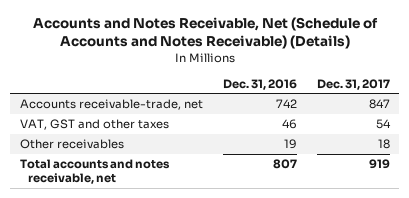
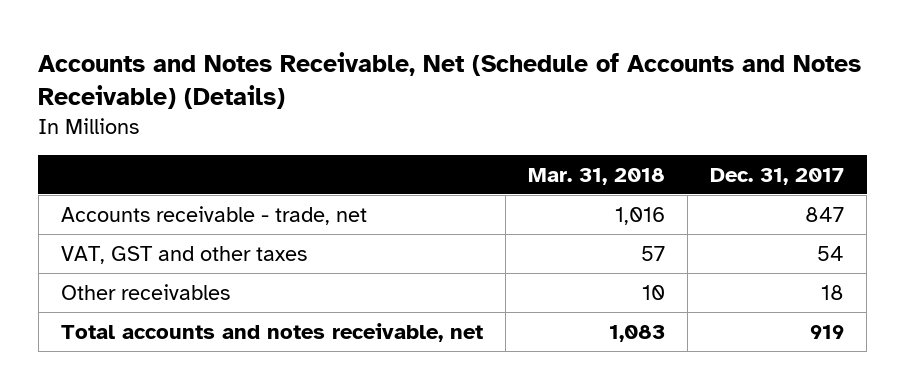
- | Dec. 31, 2016 | Dec. 31, 2017
+ | Mar. 31, 2018 | Dec. 31, 2017
- Accounts receivable-trade, net | 742 | 847
+ Accounts receivable - trade, net | 1,016 | 847

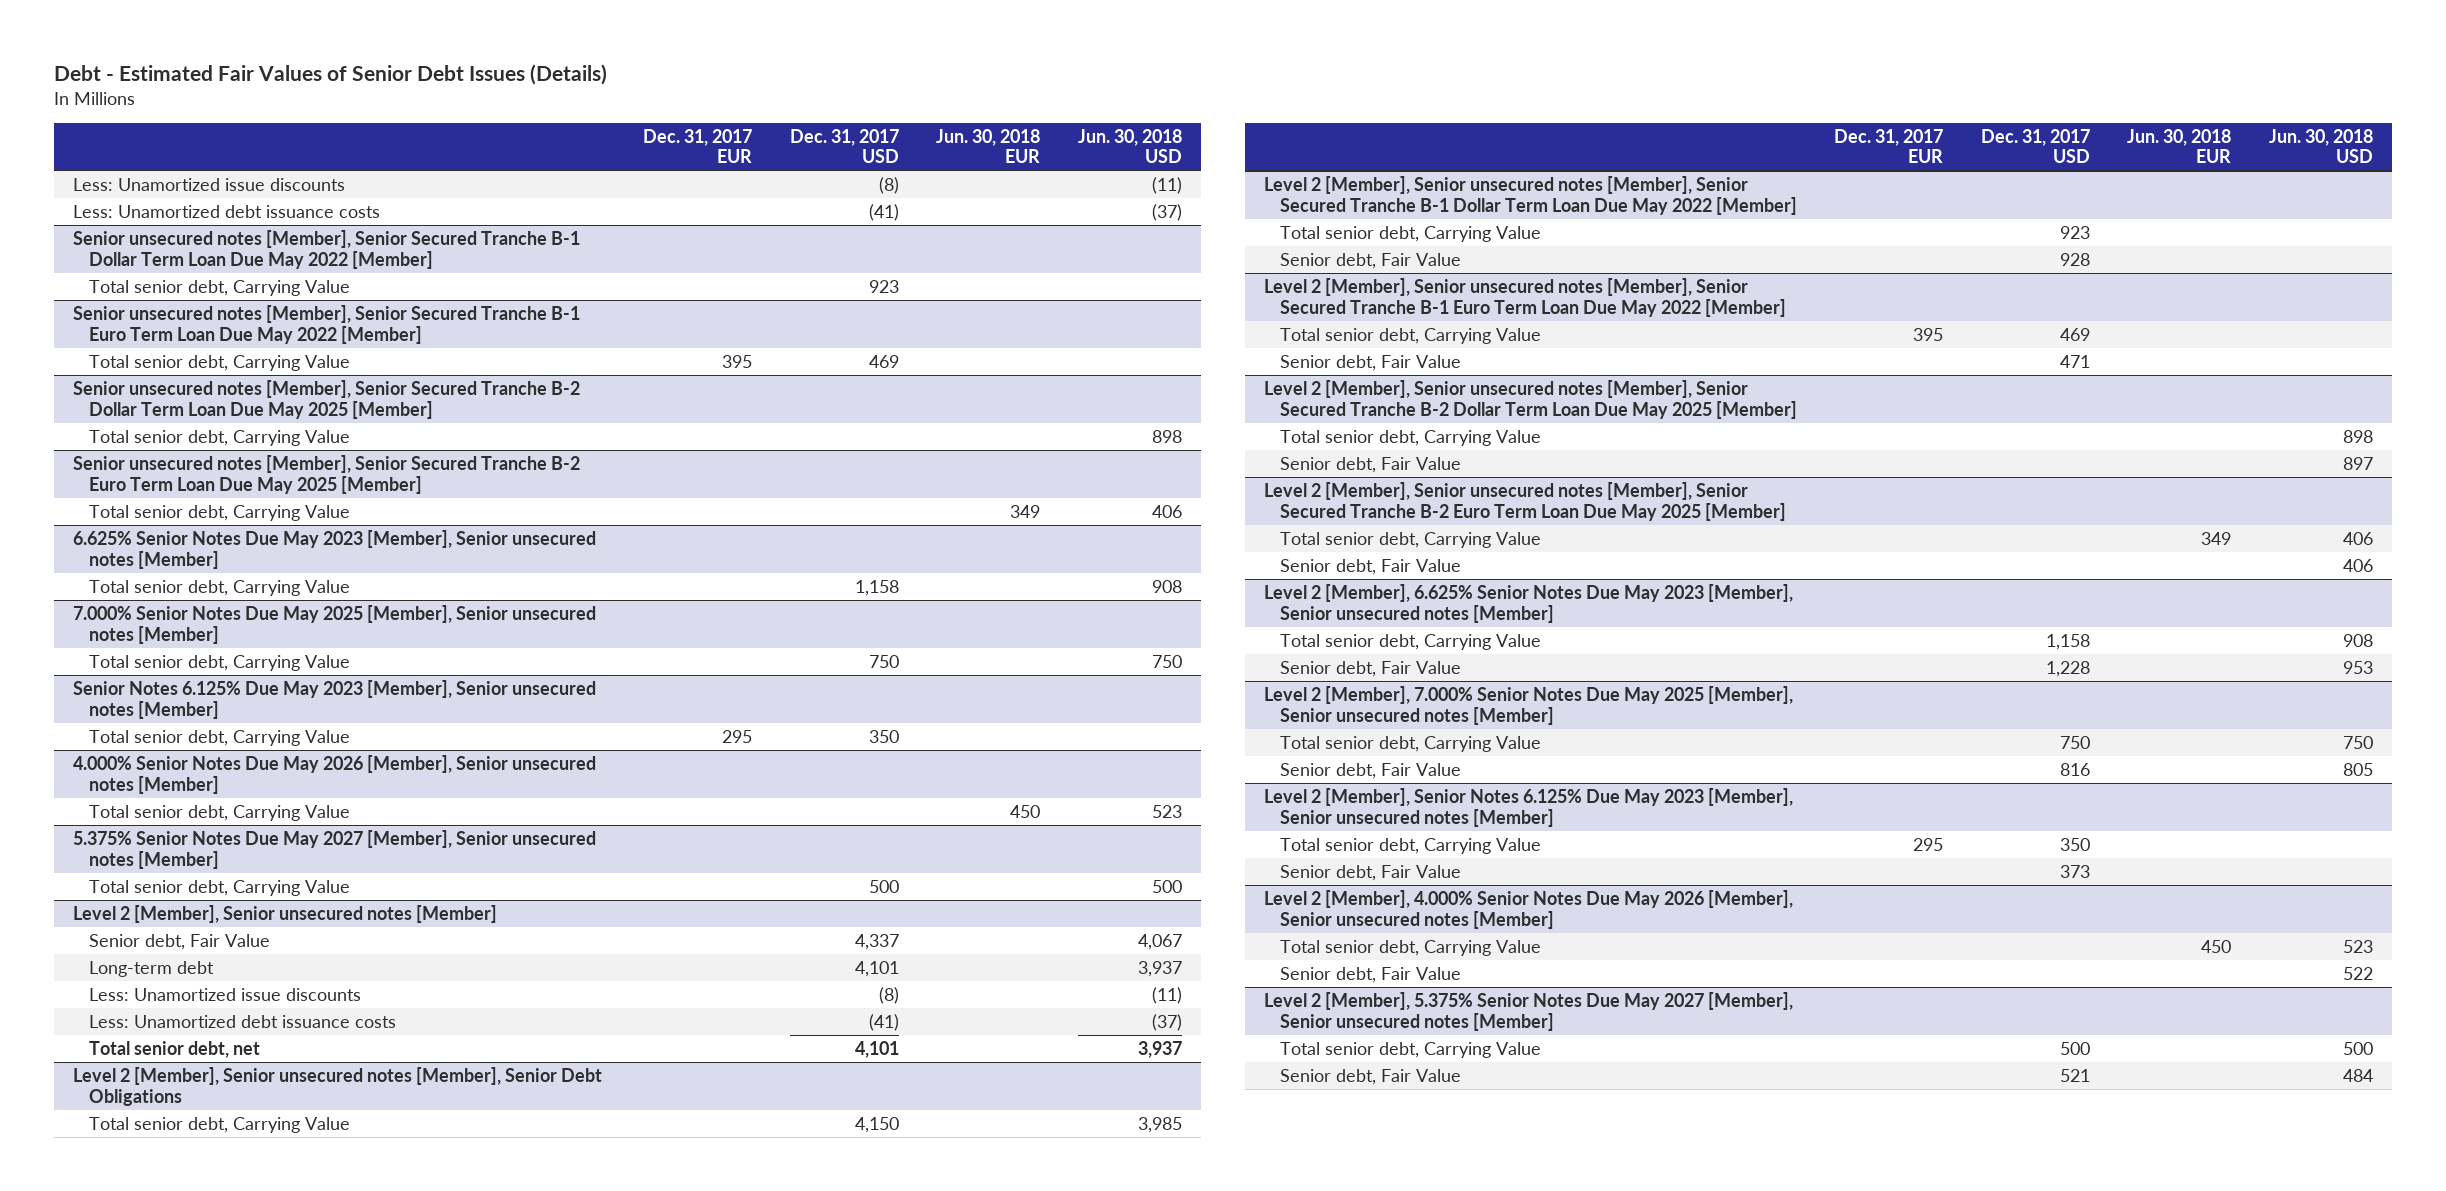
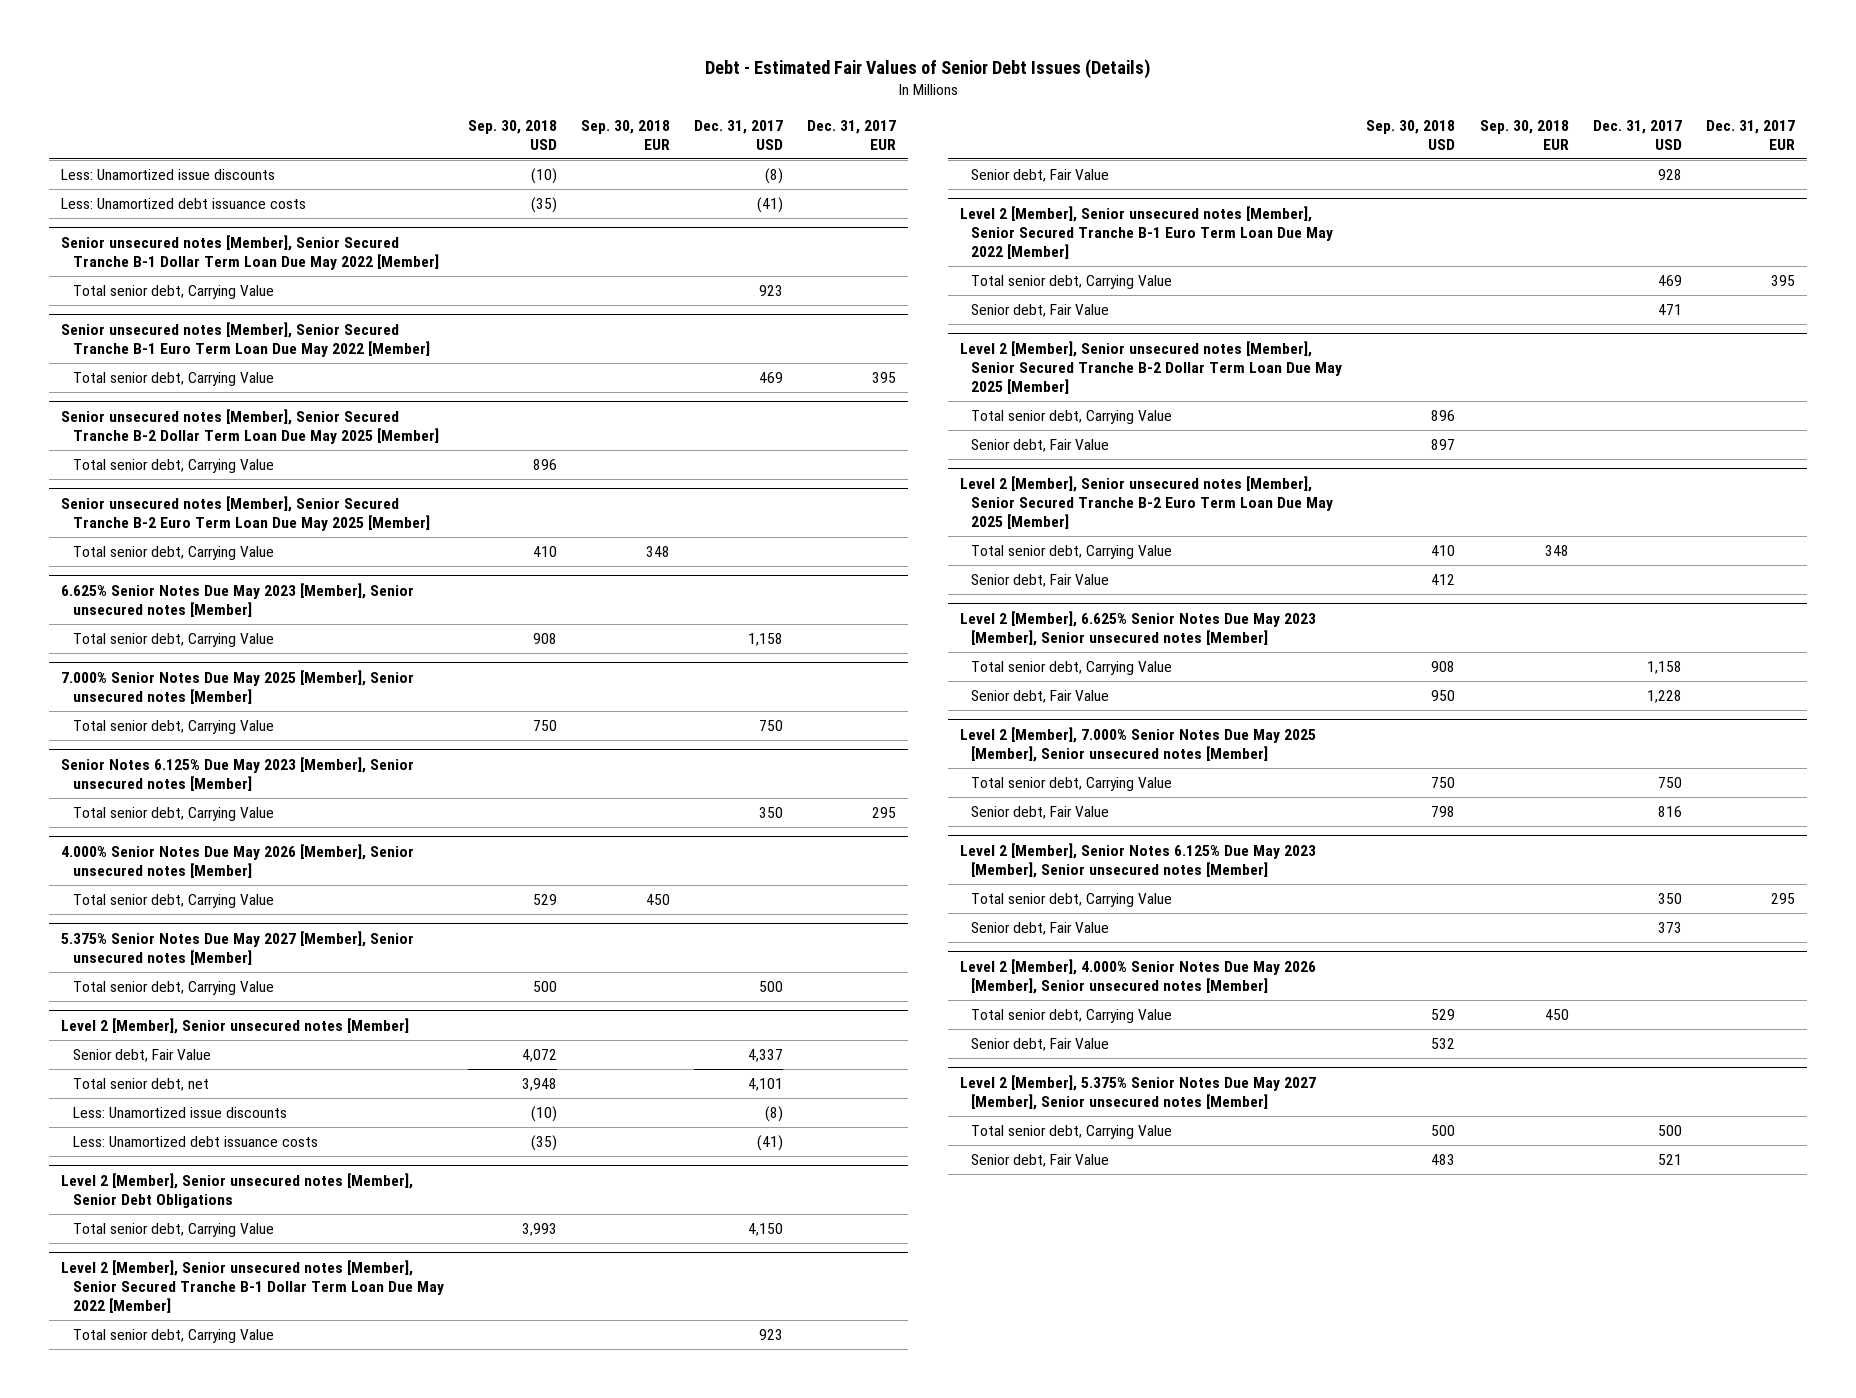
- | Dec. 31, 2017 EUR | Dec. 31, 2017 USD | Jun. 30, 2018 EUR | Jun. 30, 2018 USD
+ | Sep. 30, 2018 USD | Sep. 30, 2018 EUR | Dec. 31, 2017 USD | Dec. 31, 2017 EUR
@ Level 2 [Member], Senior unsecured notes [Member]
- Long-term debt | | 4,101 | | 3,937
moved up: Total senior debt, net | 3,948 | | 4,101 |

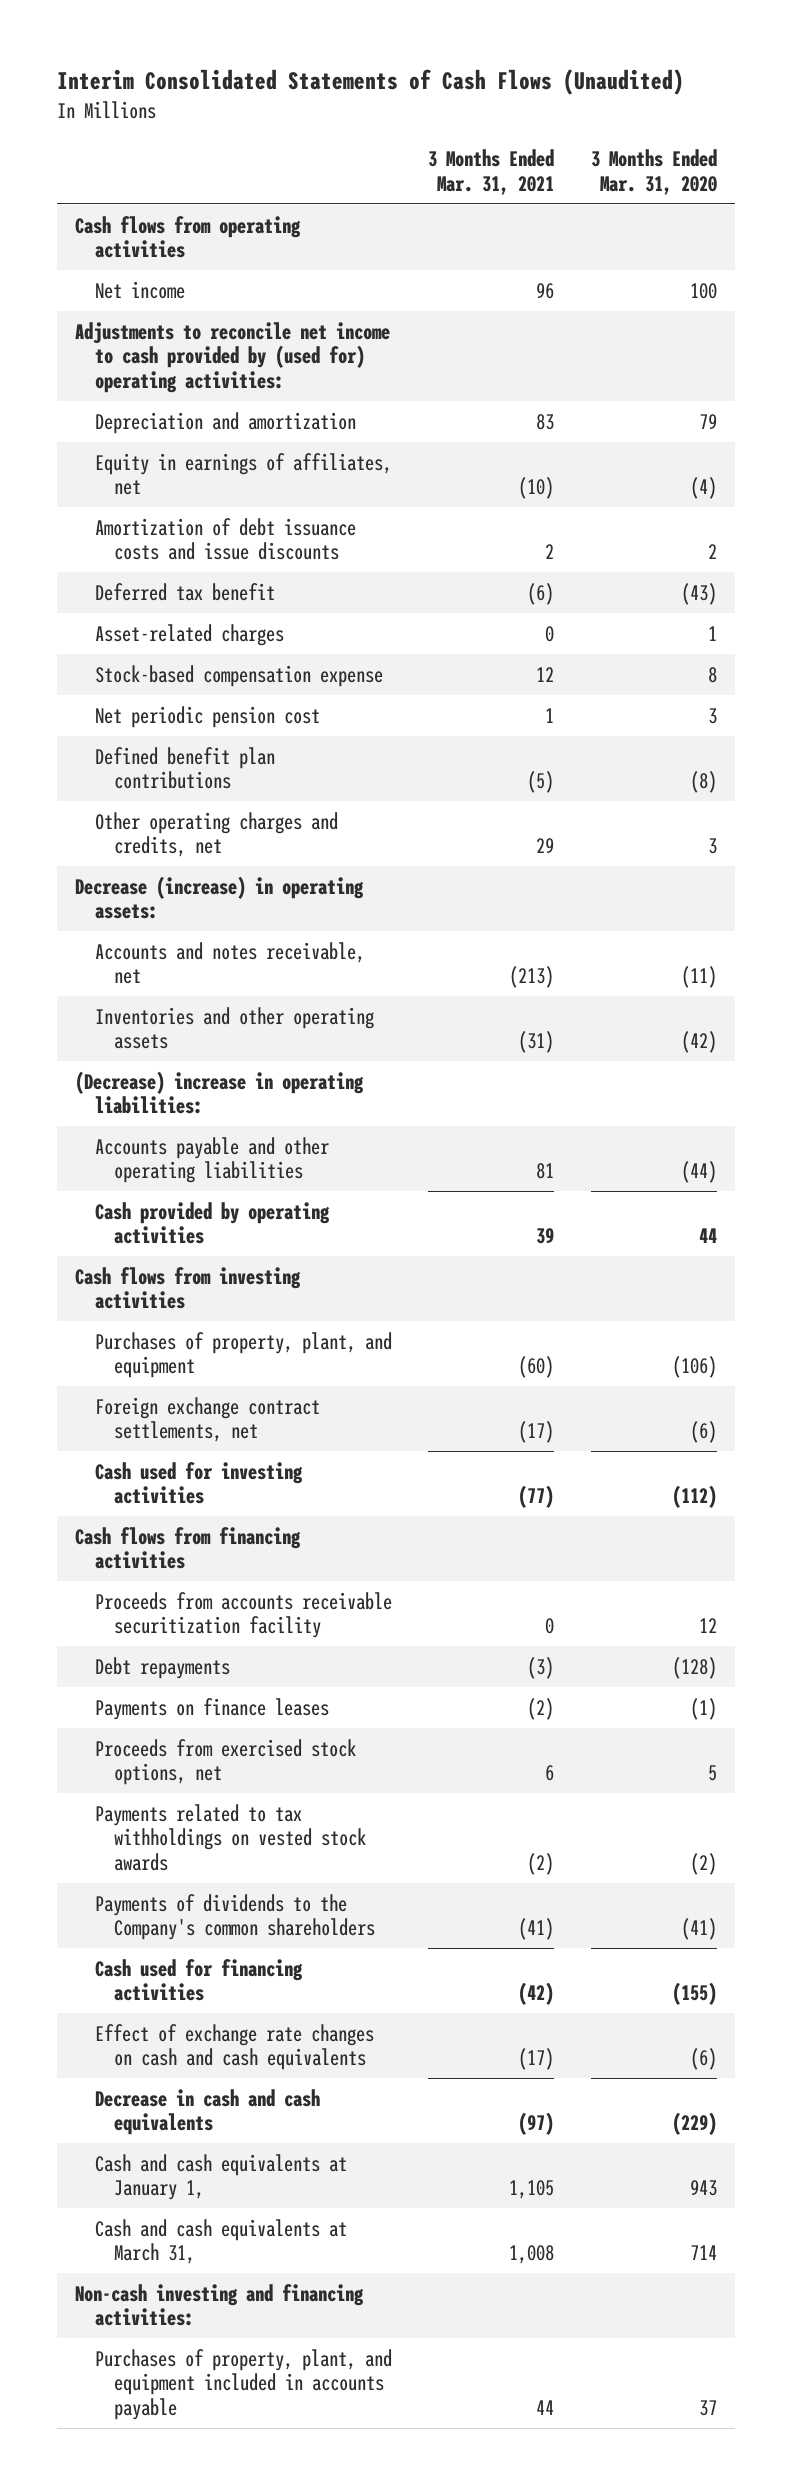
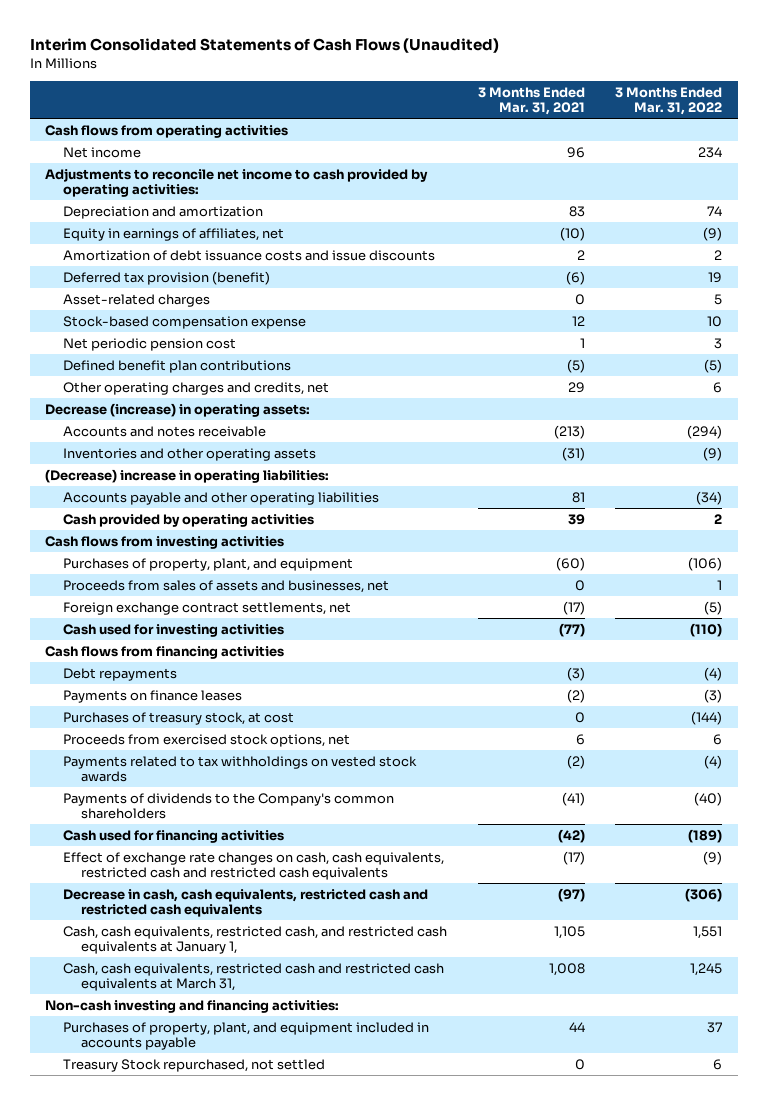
- | 3 Months Ended Mar. 31, 2021 | 3 Months Ended Mar. 31, 2020
+ | 3 Months Ended Mar. 31, 2021 | 3 Months Ended Mar. 31, 2022
- Adjustments to reconcile net income to cash provided by (used for) operating activities:
+ Adjustments to reconcile net income to cash provided by operating activities:
- Deferred tax benefit | (6) | (43)
+ Deferred tax provision (benefit) | (6) | 19
- Accounts and notes receivable, net | (213) | (11)
+ Accounts and notes receivable | (213) | (294)
+ Proceeds from sales of assets and businesses, net | 0 | 1
- Proceeds from accounts receivable securitization facility | 0 | 12
+ Purchases of treasury stock, at cost | 0 | (144)
- Effect of exchange rate changes on cash and cash equivalents | (17) | (6)
- Decrease in cash and cash equivalents | (97) | (229)
- Cash and cash equivalents at January 1, | 1,105 | 943
- Cash and cash equivalents at March 31, | 1,008 | 714
+ Effect of exchange rate changes on cash, cash equivalents, restricted cash and restricted cash equivalents | (17) | (9)
+ Decrease in cash, cash equivalents, restricted cash and restricted cash equivalents | (97) | (306)
+ Cash, cash equivalents, restricted cash, and restricted cash equivalents at January 1, | 1,105 | 1,551
+ Cash, cash equivalents, restricted cash and restricted cash equivalents at March 31, | 1,008 | 1,245
+ Treasury Stock repurchased, not settled | 0 | 6

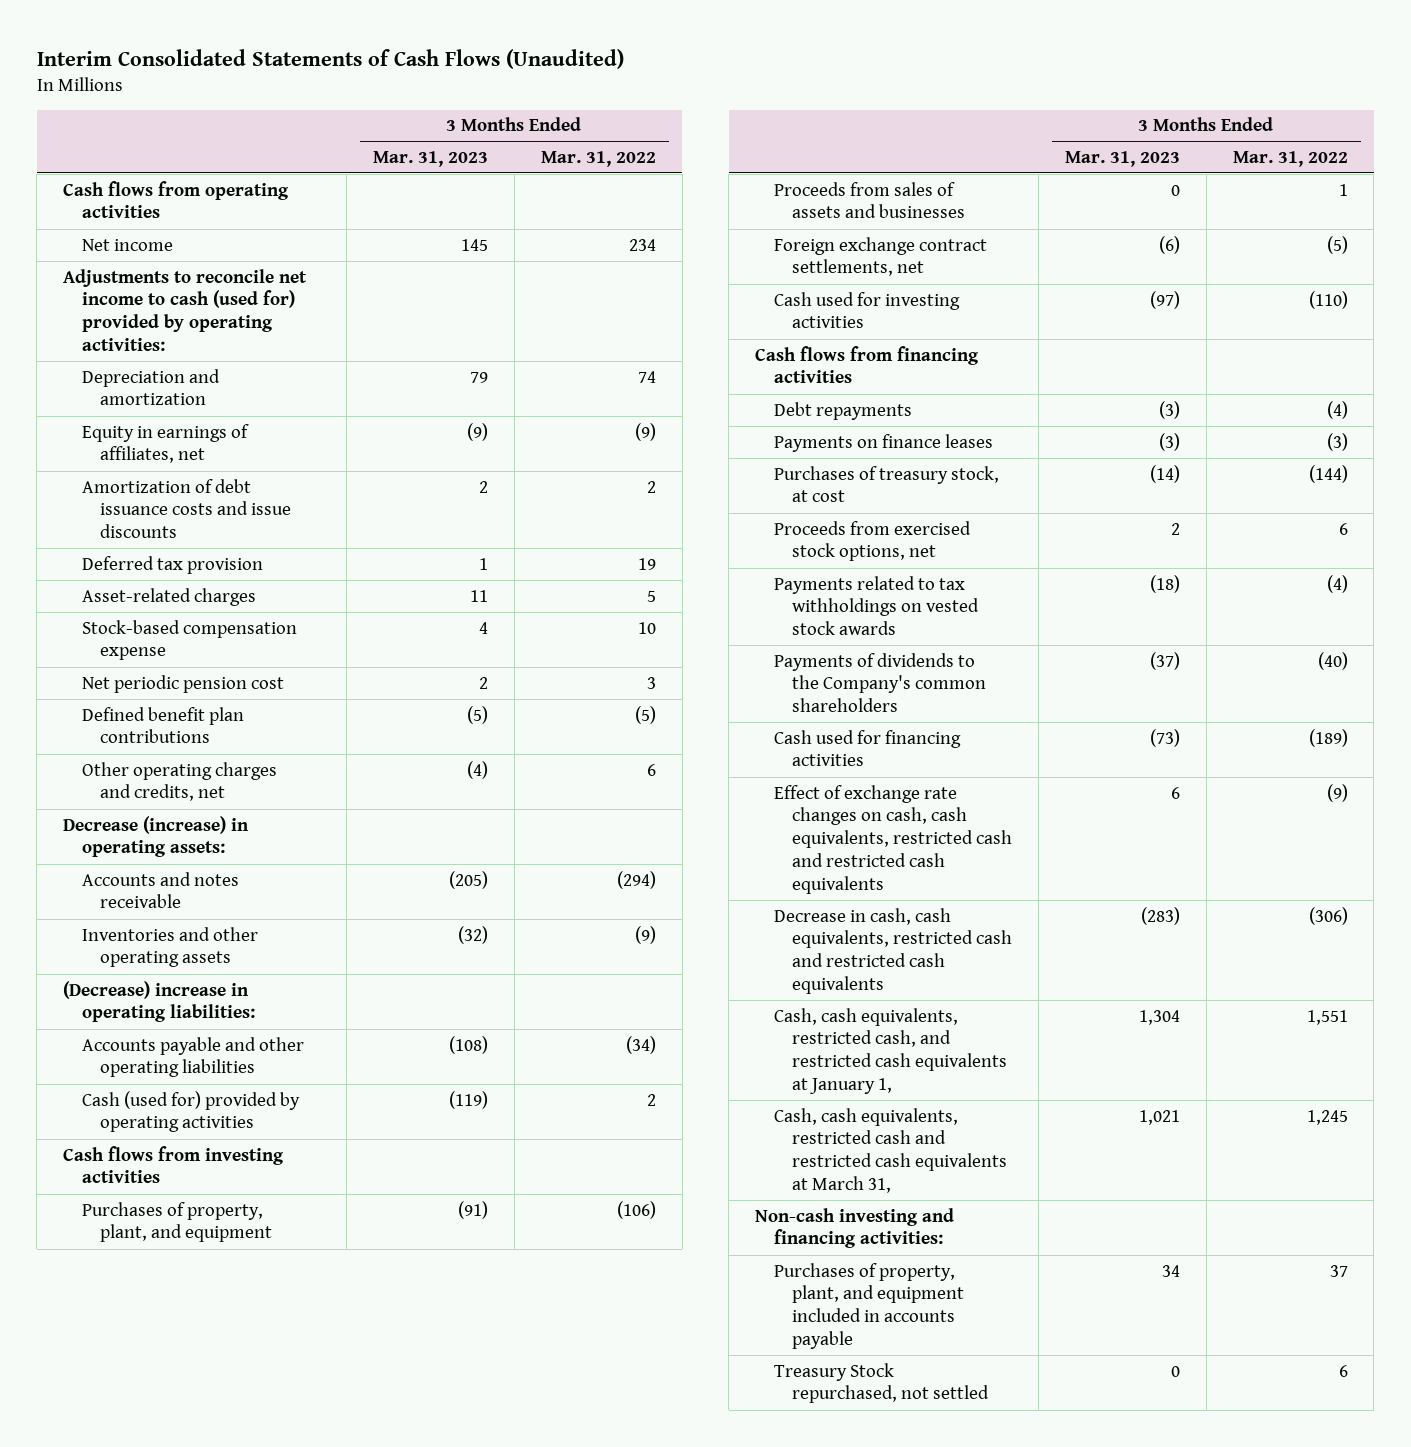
- | 3 Months Ended Mar. 31, 2021 | 3 Months Ended Mar. 31, 2022
+ | 3 Months Ended Mar. 31, 2023 | 3 Months Ended Mar. 31, 2022
- Adjustments to reconcile net income to cash provided by operating activities:
+ Adjustments to reconcile net income to cash (used for) provided by operating activities:
- Deferred tax provision (benefit) | (6) | 19
+ Deferred tax provision | 1 | 19
- Cash provided by operating activities | 39 | 2
+ Cash (used for) provided by operating activities | (119) | 2
- Proceeds from sales of assets and businesses, net | 0 | 1
+ Proceeds from sales of assets and businesses | 0 | 1

